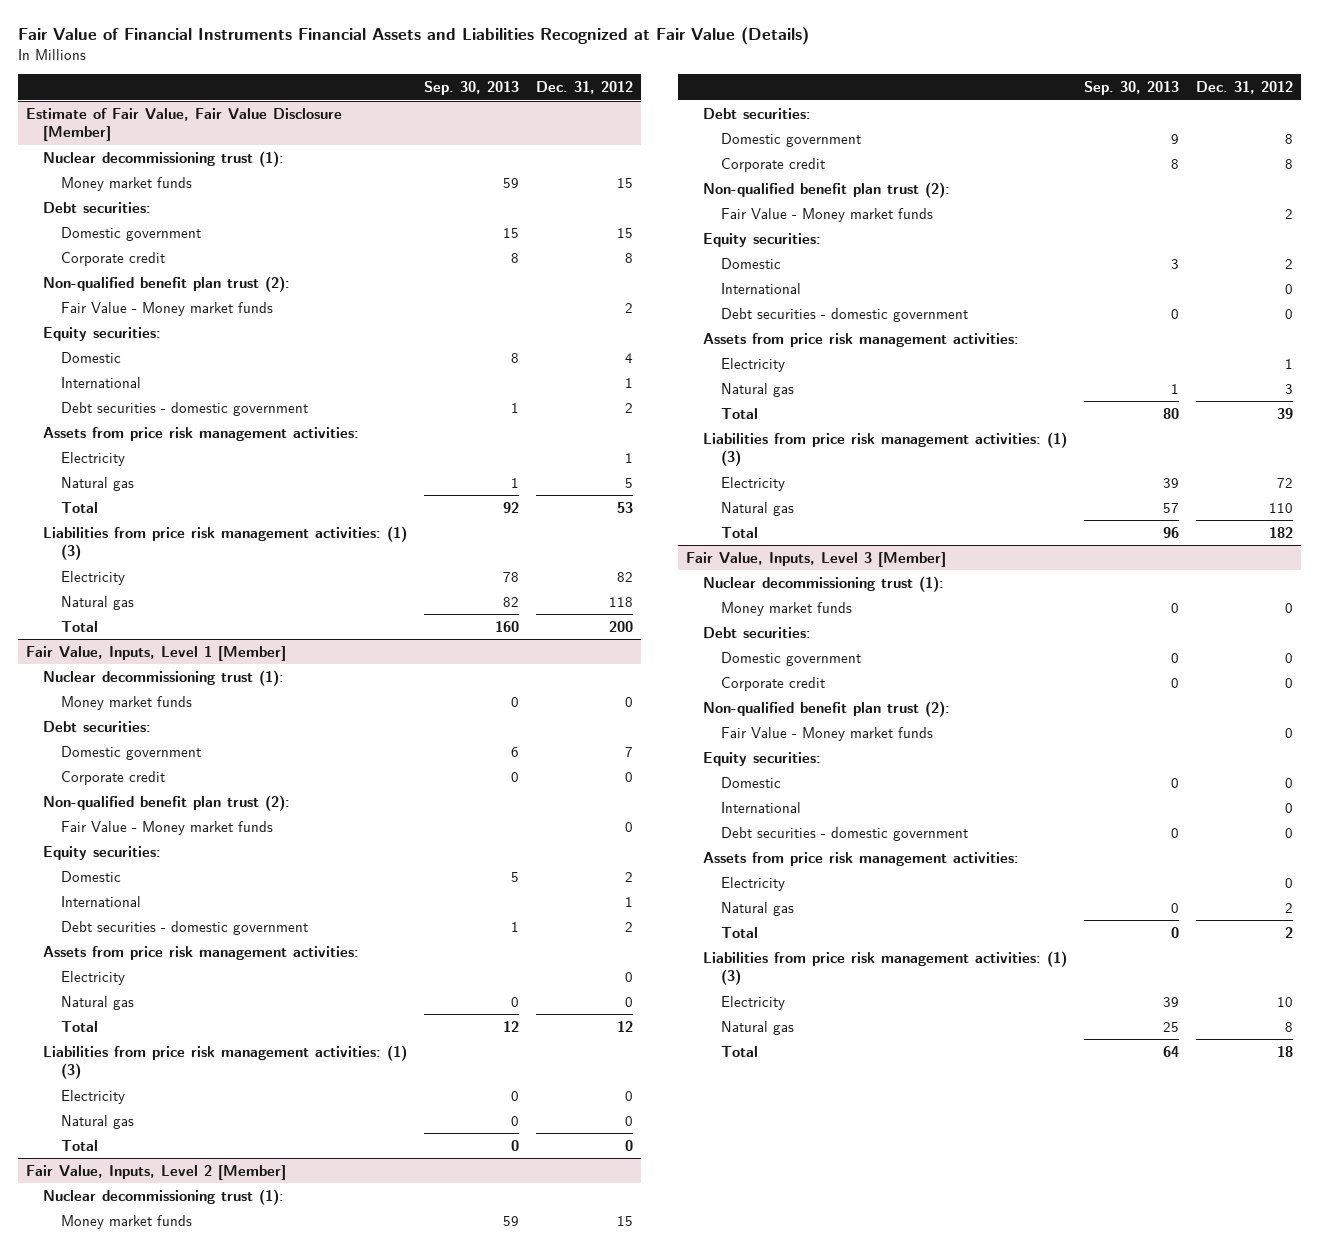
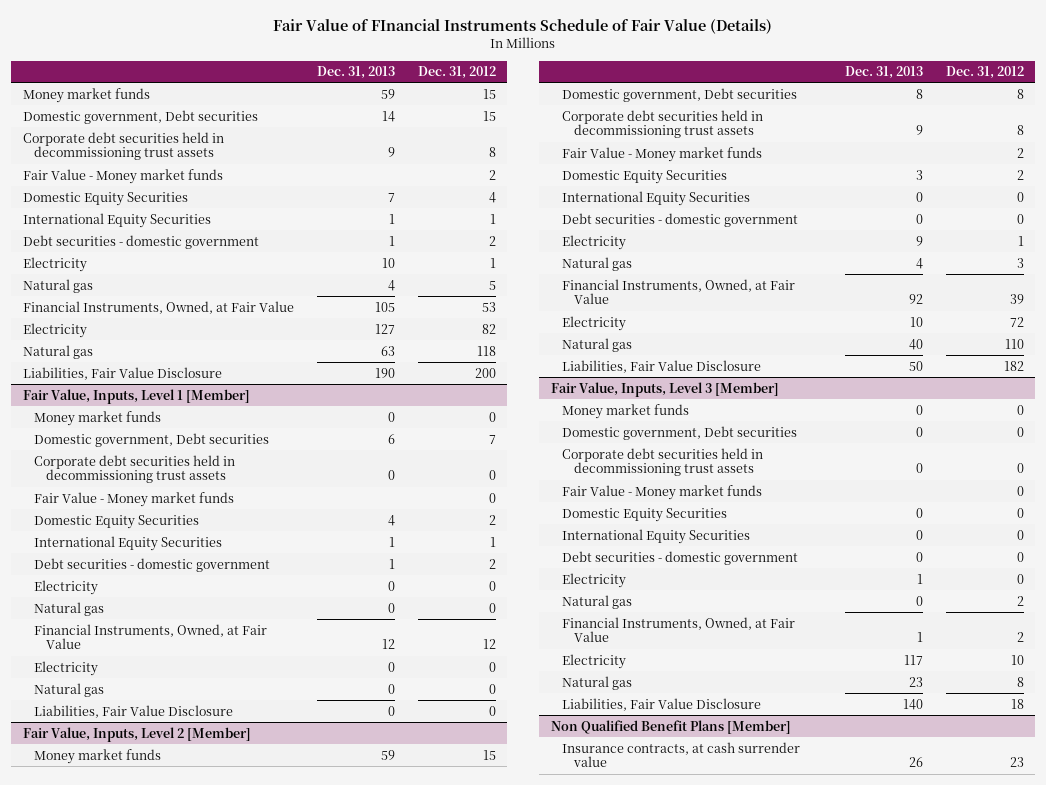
- Fair Value of Financial Instruments Financial Assets and Liabilities Recognized at Fair Value (Details)
+ Fair Value of FInancial Instruments Schedule of Fair Value (Details)
- | Sep. 30, 2013 | Dec. 31, 2012
+ | Dec. 31, 2013 | Dec. 31, 2012
- Estimate of Fair Value, Fair Value Disclosure [Member]
- Nuclear decommissioning trust (1):
- Debt securities:
- Domestic government | 15 | 15
- Corporate credit | 8 | 8
- Non-qualified benefit plan trust (2):
+ Domestic government, Debt securities | 14 | 15
+ Corporate debt securities held in decommissioning trust assets | 9 | 8
- Equity securities:
- Domestic | 8 | 4
- International | | 1
+ Domestic Equity Securities | 7 | 4
+ International Equity Securities | 1 | 1
- Assets from price risk management activities:
- Total | 92 | 53
- Liabilities from price risk management activities: (1) (3)
+ Financial Instruments, Owned, at Fair Value | 105 | 53
- Total | 160 | 200
+ Liabilities, Fair Value Disclosure | 190 | 200
@ Fair Value, Inputs, Level 1 [Member]
- Nuclear decommissioning trust (1):
- Debt securities:
- Domestic government | 6 | 7
- Corporate credit | 0 | 0
- Non-qualified benefit plan trust (2):
+ Domestic government, Debt securities | 6 | 7
+ Corporate debt securities held in decommissioning trust assets | 0 | 0
- Equity securities:
- Domestic | 5 | 2
- International | | 1
+ Domestic Equity Securities | 4 | 2
+ International Equity Securities | 1 | 1
- Assets from price risk management activities:
- Total | 12 | 12
- Liabilities from price risk management activities: (1) (3)
+ Financial Instruments, Owned, at Fair Value | 12 | 12
- Total | 0 | 0
+ Liabilities, Fair Value Disclosure | 0 | 0
@ Fair Value, Inputs, Level 2 [Member]
- Nuclear decommissioning trust (1):
- Debt securities:
- Domestic government | 9 | 8
- Corporate credit | 8 | 8
- Non-qualified benefit plan trust (2):
+ Domestic government, Debt securities | 8 | 8
+ Corporate debt securities held in decommissioning trust assets | 9 | 8
- Equity securities:
- Domestic | 3 | 2
- International | | 0
+ Domestic Equity Securities | 3 | 2
+ International Equity Securities | 0 | 0
- Assets from price risk management activities:
- Total | 80 | 39
- Liabilities from price risk management activities: (1) (3)
+ Financial Instruments, Owned, at Fair Value | 92 | 39
- Total | 96 | 182
+ Liabilities, Fair Value Disclosure | 50 | 182
@ Fair Value, Inputs, Level 3 [Member]
- Nuclear decommissioning trust (1):
- Debt securities:
- Domestic government | 0 | 0
- Corporate credit | 0 | 0
- Non-qualified benefit plan trust (2):
+ Domestic government, Debt securities | 0 | 0
+ Corporate debt securities held in decommissioning trust assets | 0 | 0
- Equity securities:
- Domestic | 0 | 0
- International | | 0
+ Domestic Equity Securities | 0 | 0
+ International Equity Securities | 0 | 0
- Assets from price risk management activities:
- Total | 0 | 2
- Liabilities from price risk management activities: (1) (3)
+ Financial Instruments, Owned, at Fair Value | 1 | 2
- Total | 64 | 18
+ Liabilities, Fair Value Disclosure | 140 | 18
+ Non Qualified Benefit Plans [Member]
+ Insurance contracts, at cash surrender value | 26 | 23

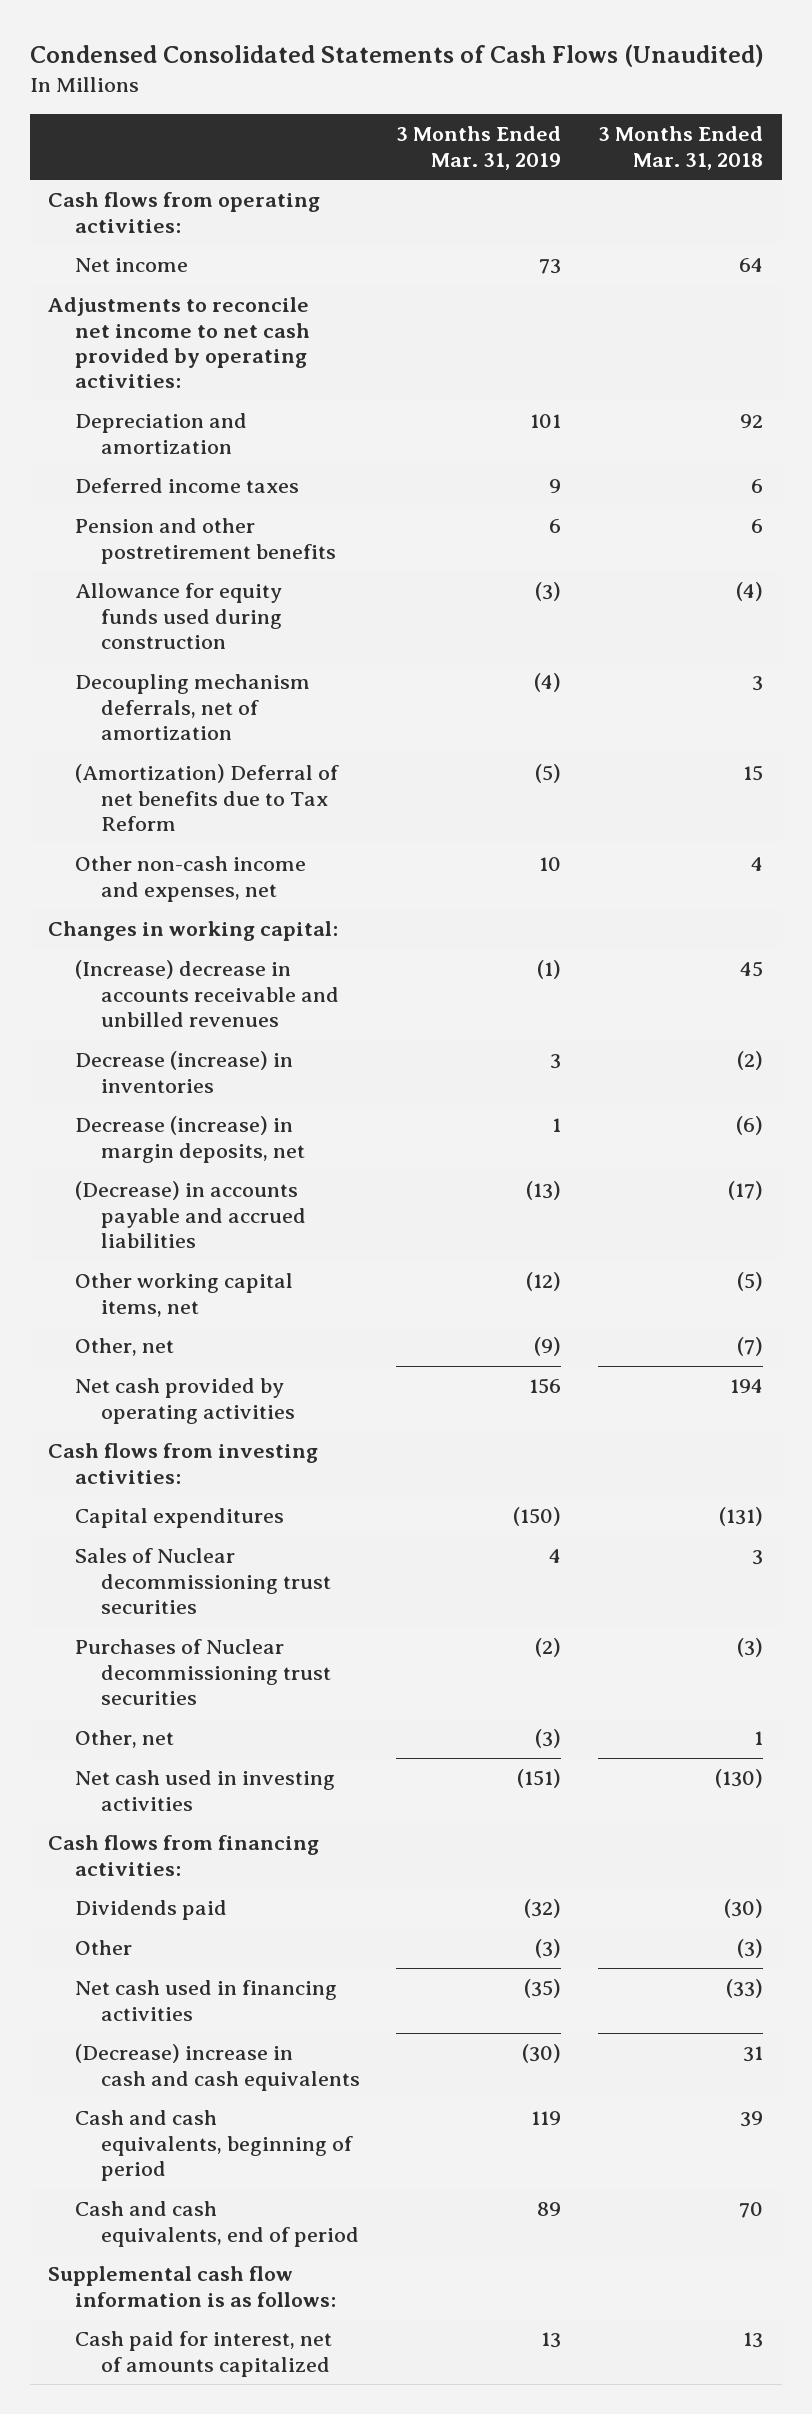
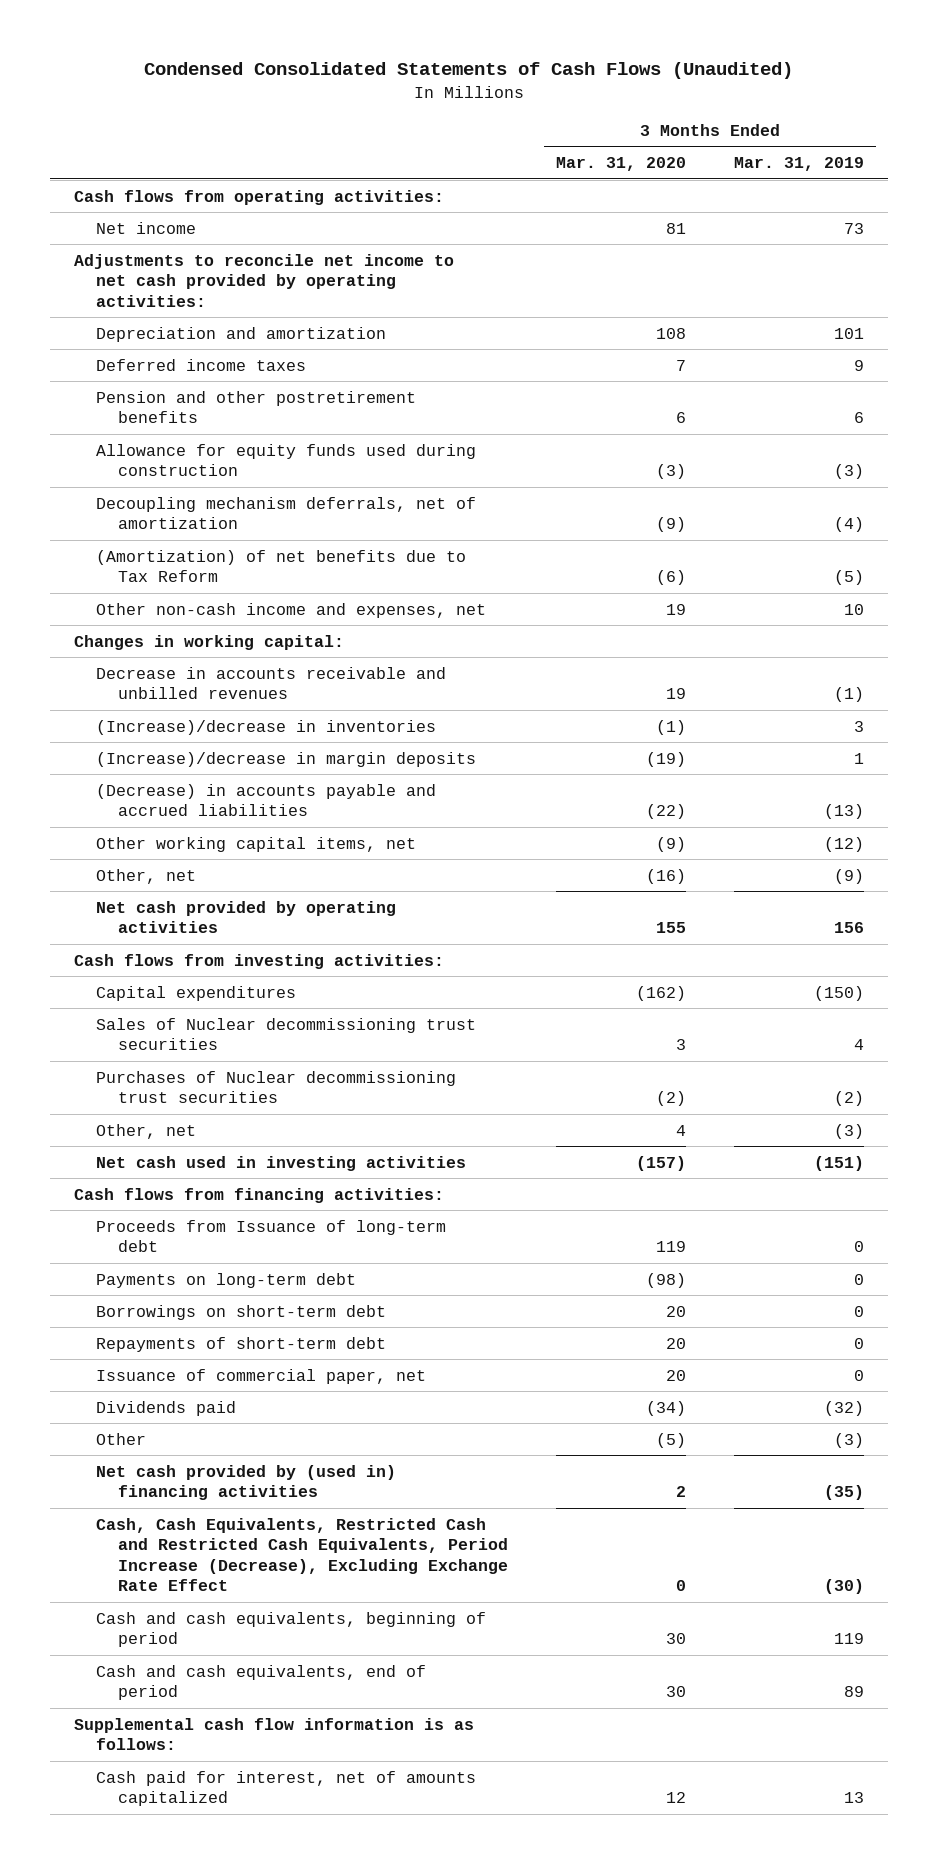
- | 3 Months Ended Mar. 31, 2019 | 3 Months Ended Mar. 31, 2018
+ | 3 Months Ended Mar. 31, 2020 | 3 Months Ended Mar. 31, 2019
- (Amortization) Deferral of net benefits due to Tax Reform | (5) | 15
+ (Amortization) of net benefits due to Tax Reform | (6) | (5)
- (Increase) decrease in accounts receivable and unbilled revenues | (1) | 45
- Decrease (increase) in inventories | 3 | (2)
- Decrease (increase) in margin deposits, net | 1 | (6)
+ Decrease in accounts receivable and unbilled revenues | 19 | (1)
+ (Increase)/decrease in inventories | (1) | 3
+ (Increase)/decrease in margin deposits | (19) | 1
+ Proceeds from Issuance of long-term debt | 119 | 0
+ Payments on long-term debt | (98) | 0
+ Borrowings on short-term debt | 20 | 0
+ Repayments of short-term debt | 20 | 0
+ Issuance of commercial paper, net | 20 | 0
- Net cash used in financing activities | (35) | (33)
- (Decrease) increase in cash and cash equivalents | (30) | 31
+ Net cash provided by (used in) financing activities | 2 | (35)
+ Cash, Cash Equivalents, Restricted Cash and Restricted Cash Equivalents, Period Increase (Decrease), Excluding Exchange Rate Effect | 0 | (30)

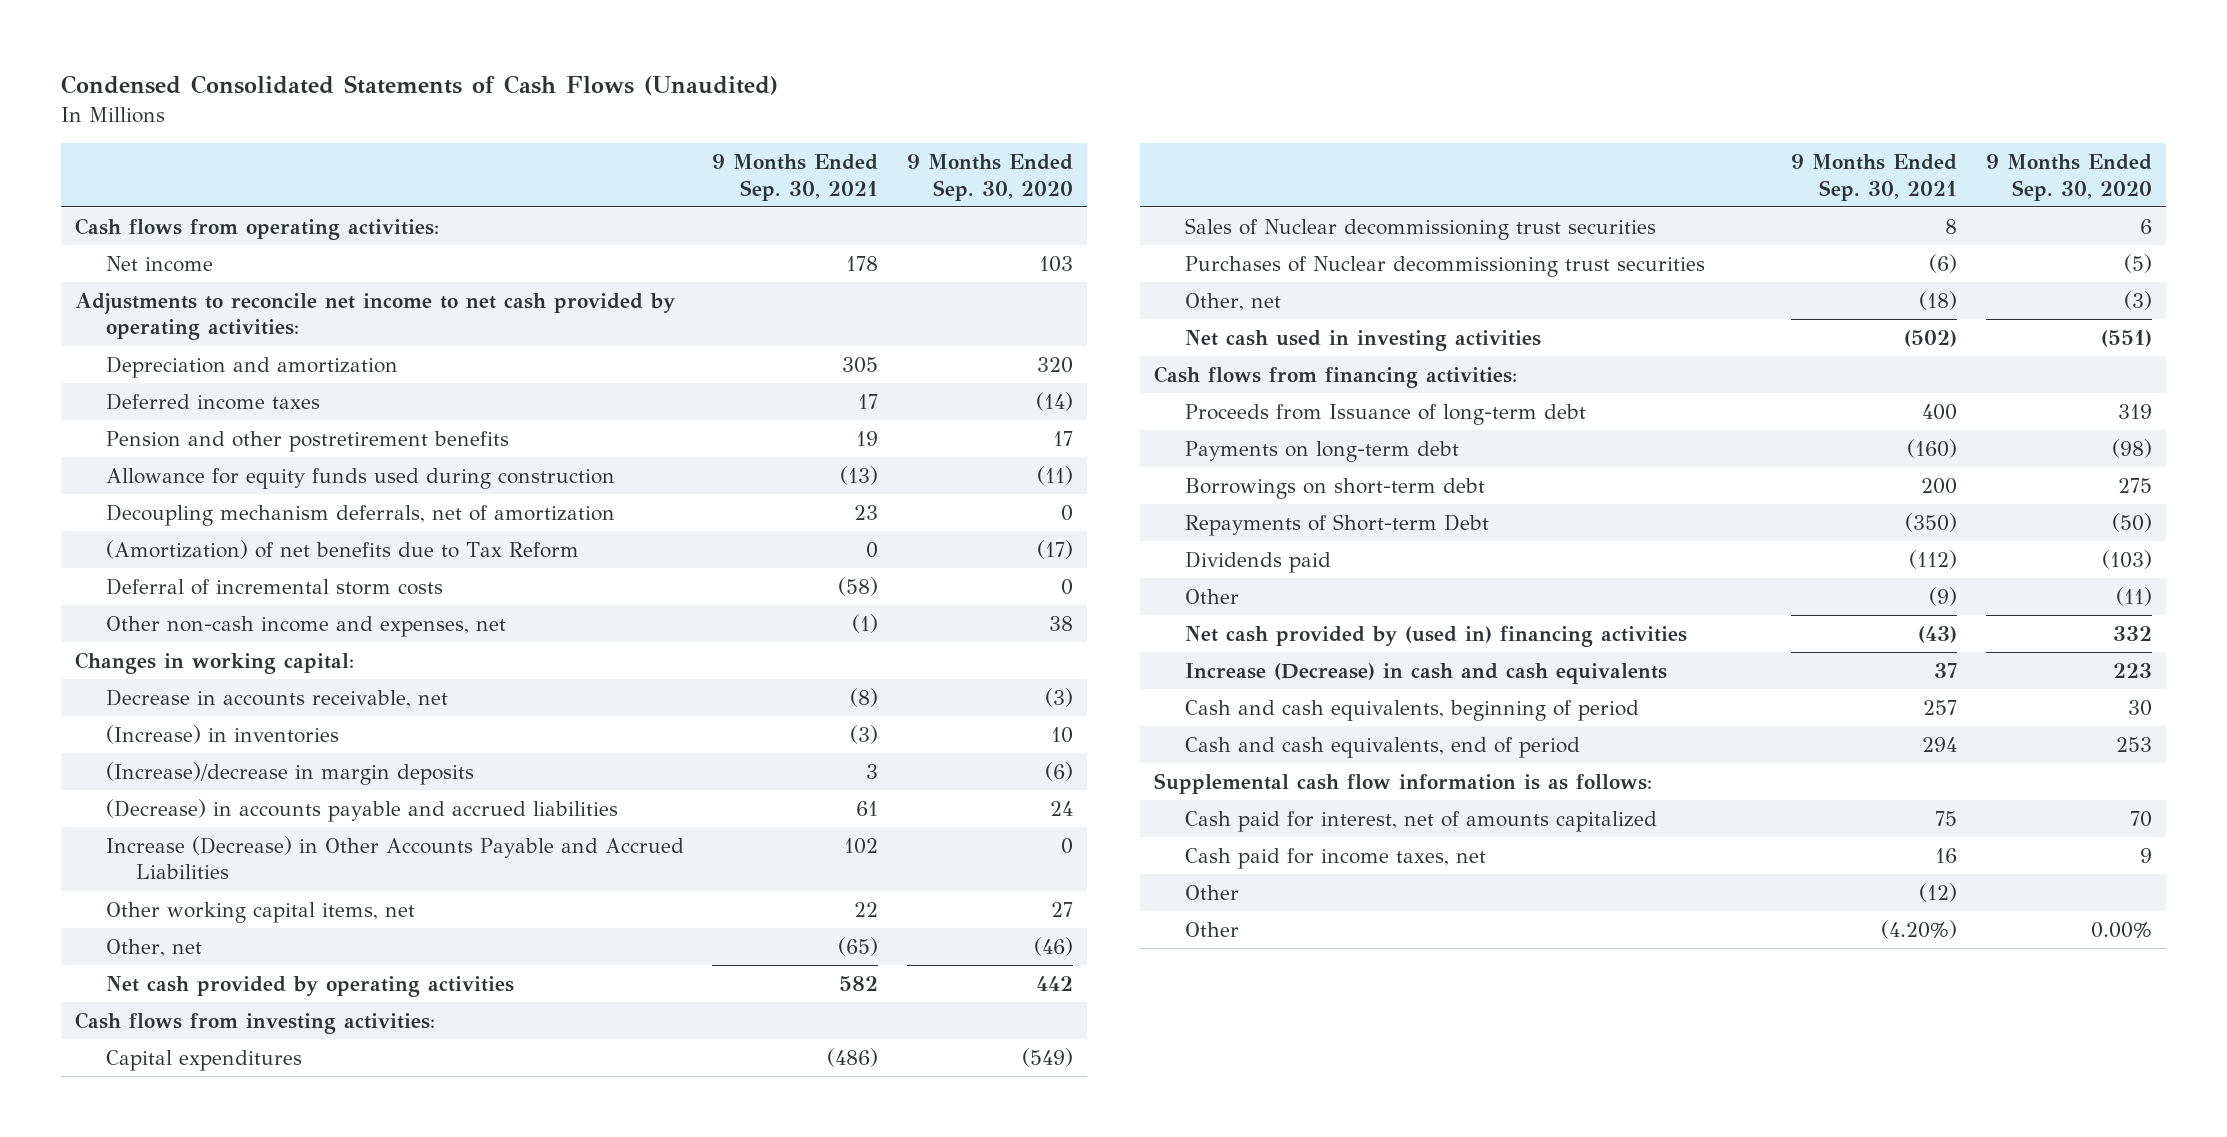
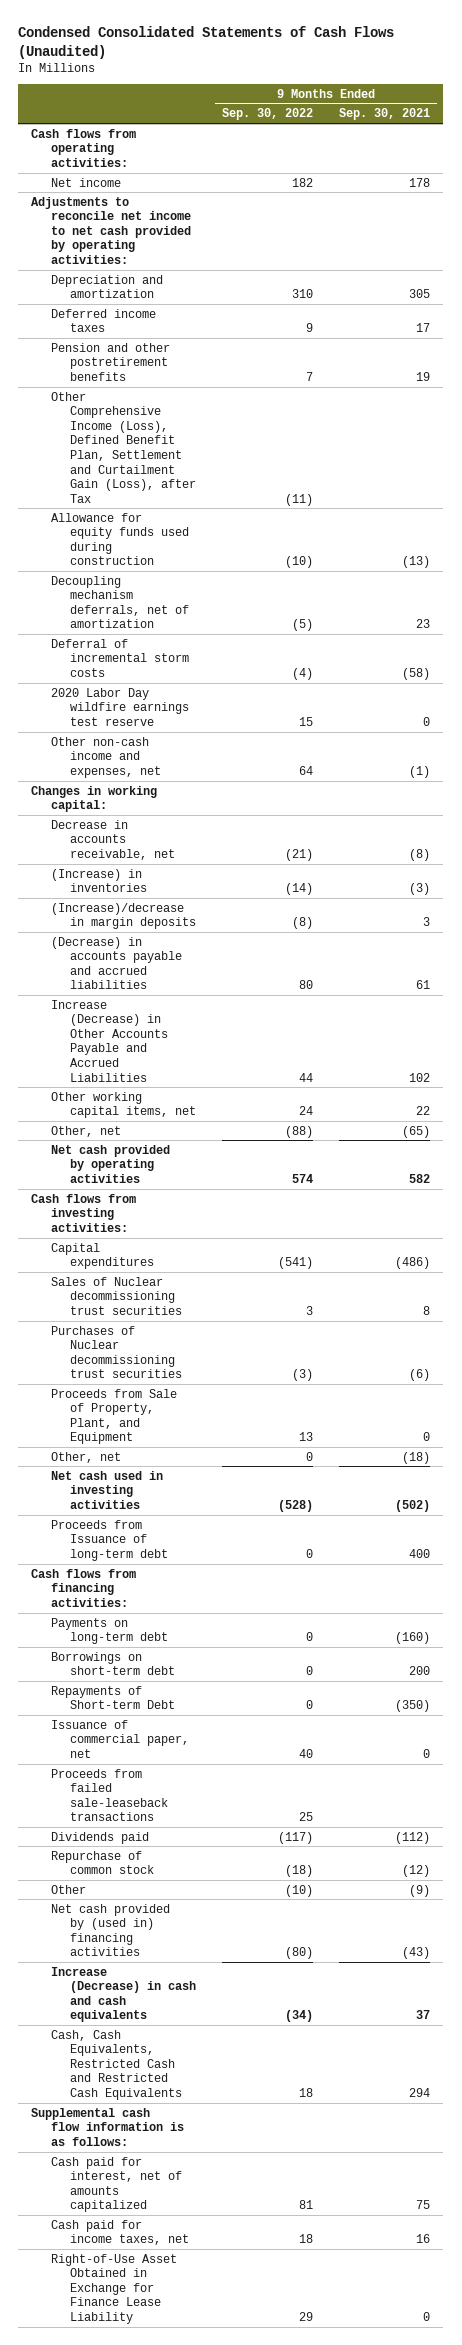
- | 9 Months Ended Sep. 30, 2021 | 9 Months Ended Sep. 30, 2020
+ | 9 Months Ended Sep. 30, 2022 | 9 Months Ended Sep. 30, 2021
+ Other Comprehensive Income (Loss), Defined Benefit Plan, Settlement and Curtailment Gain (Loss), after Tax | (11) |
- (Amortization) of net benefits due to Tax Reform | 0 | (17)
+ 2020 Labor Day wildfire earnings test reserve | 15 | 0
+ Proceeds from Sale of Property, Plant, and Equipment | 13 | 0
moved down: Cash flows from financing activities:
+ Issuance of commercial paper, net | 40 | 0
+ Proceeds from failed sale-leaseback transactions | 25 |
+ Repurchase of common stock | (18) | (12)
- Cash and cash equivalents, beginning of period | 257 | 30
- Cash and cash equivalents, end of period | 294 | 253
+ Cash, Cash Equivalents, Restricted Cash and Restricted Cash Equivalents | 18 | 294
- Other | (12) |
- Other | (4.20%) | 0.00%
+ Right-of-Use Asset Obtained in Exchange for Finance Lease Liability | 29 | 0

